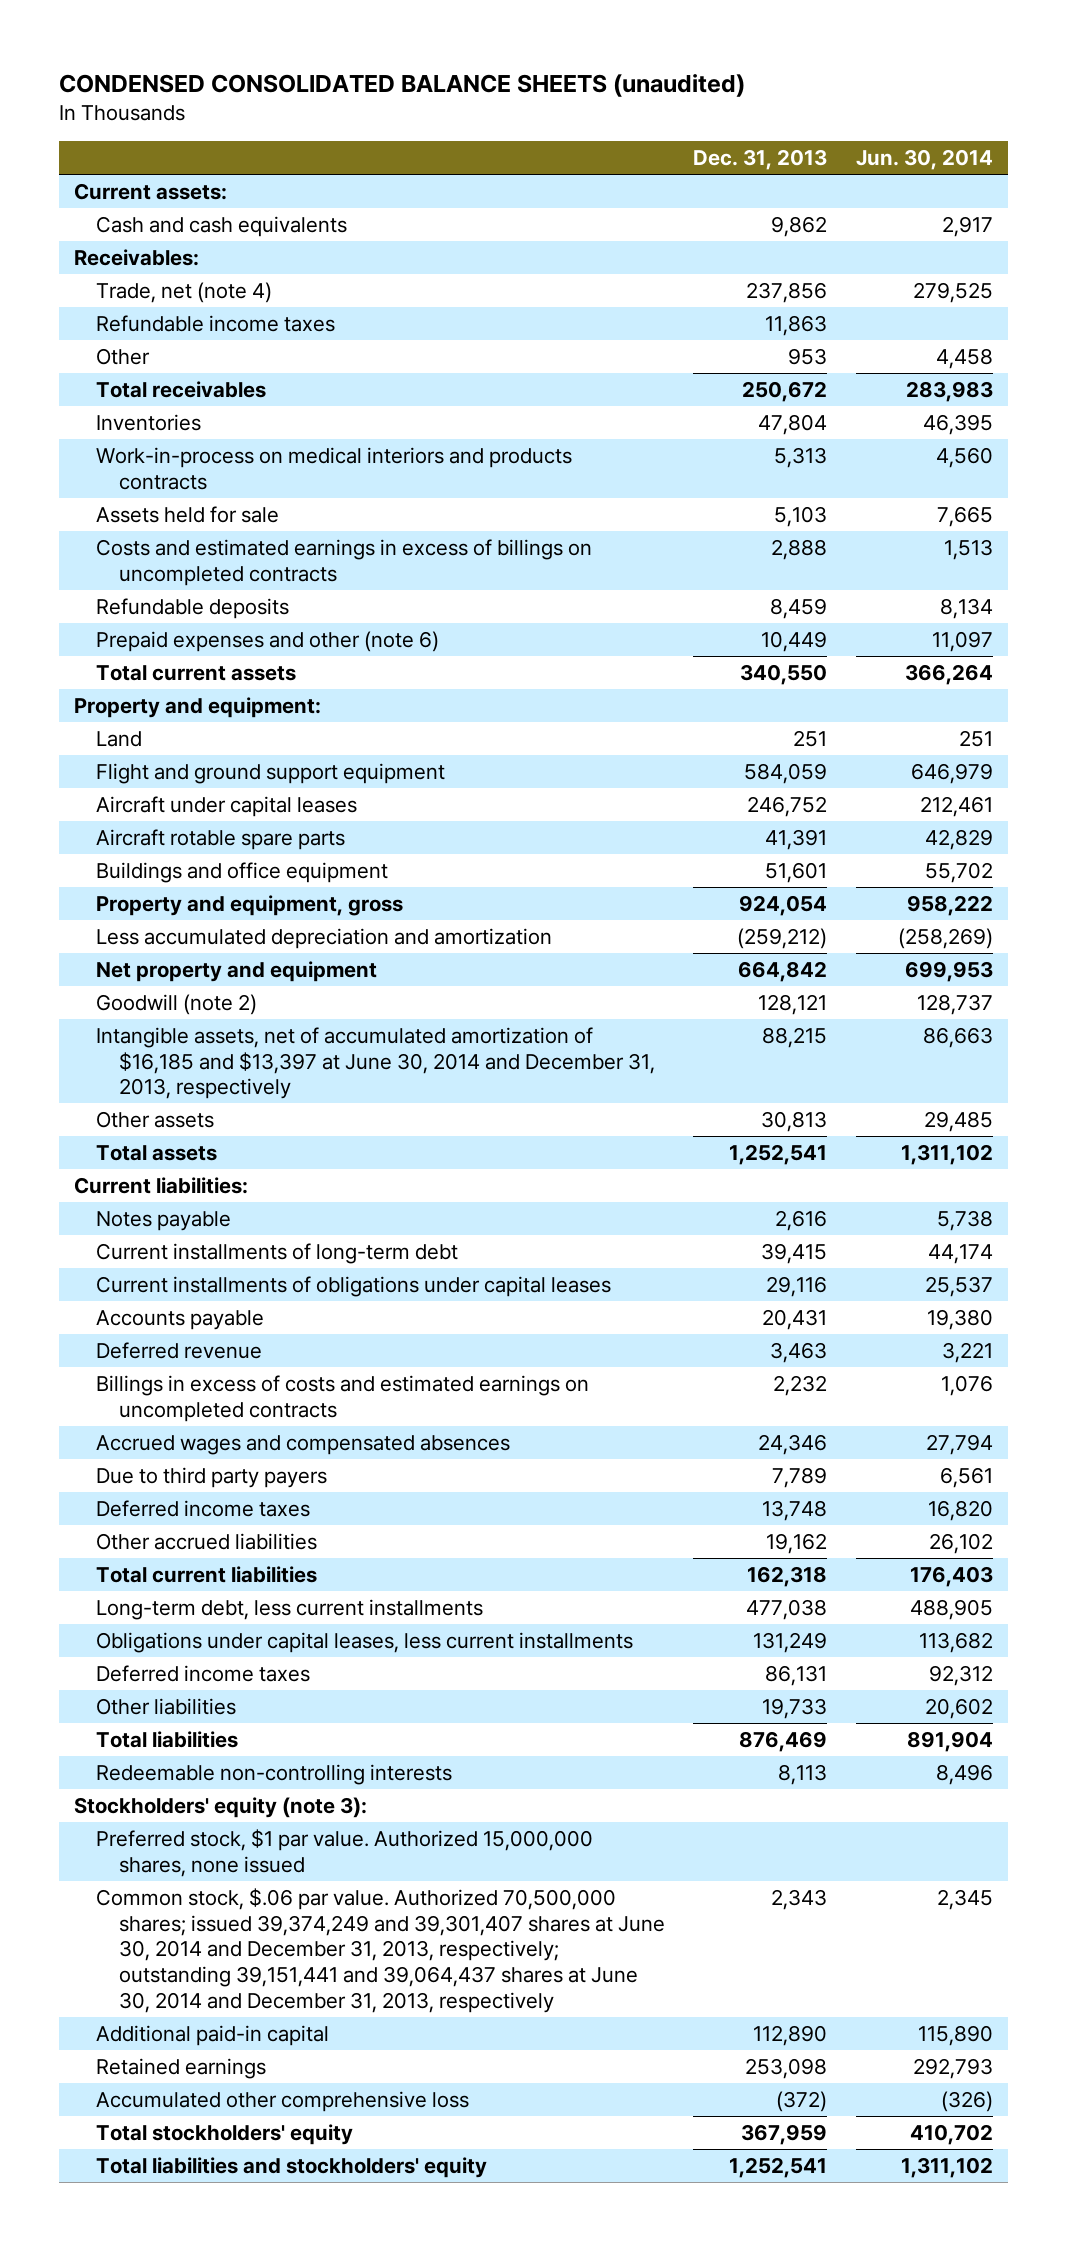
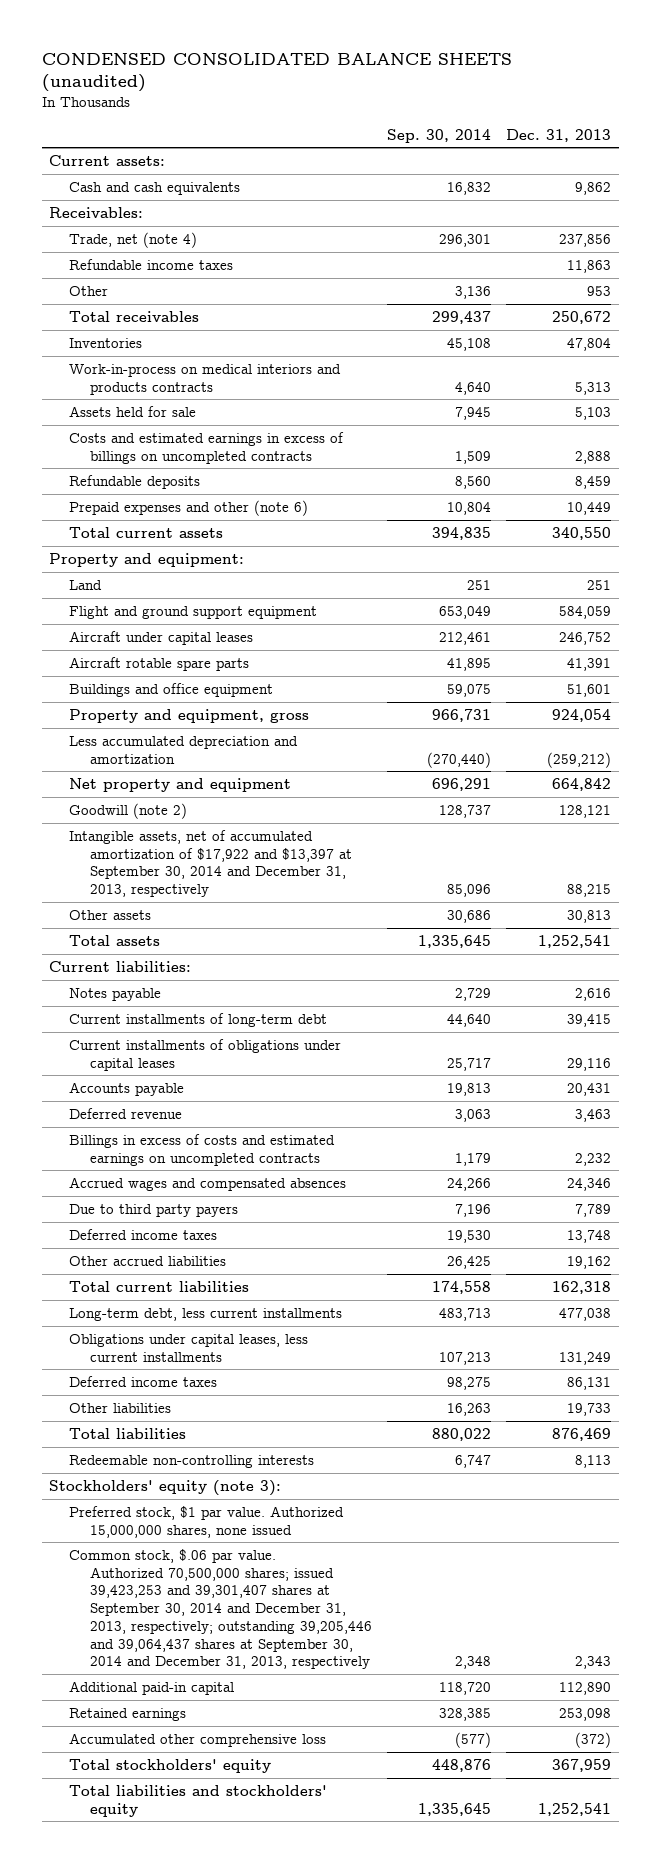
- | Dec. 31, 2013 | Jun. 30, 2014
+ | Sep. 30, 2014 | Dec. 31, 2013
- Intangible assets, net of accumulated amortization of $16,185 and $13,397 at June 30, 2014 and December 31, 2013, respectively | 88,215 | 86,663
+ Intangible assets, net of accumulated amortization of $17,922 and $13,397 at September 30, 2014 and December 31, 2013, respectively | 85,096 | 88,215
- Common stock, $.06 par value. Authorized 70,500,000 shares; issued 39,374,249 and 39,301,407 shares at June 30, 2014 and December 31, 2013, respectively; outstanding 39,151,441 and 39,064,437 shares at June 30, 2014 and December 31, 2013, respectively | 2,343 | 2,345
+ Common stock, $.06 par value. Authorized 70,500,000 shares; issued 39,423,253 and 39,301,407 shares at September 30, 2014 and December 31, 2013, respectively; outstanding 39,205,446 and 39,064,437 shares at September 30, 2014 and December 31, 2013, respectively | 2,348 | 2,343

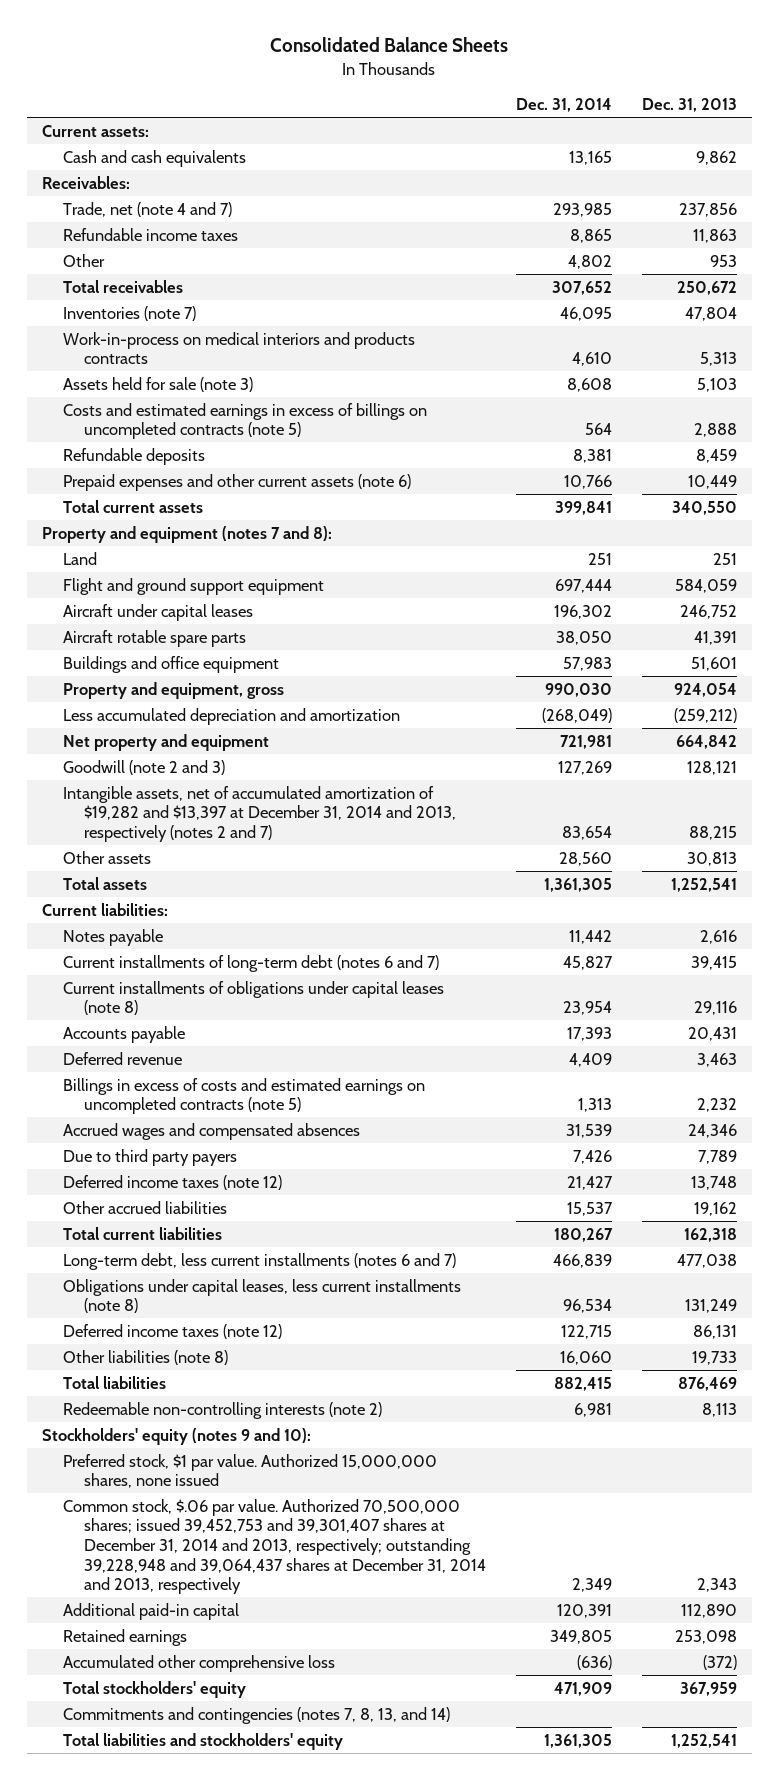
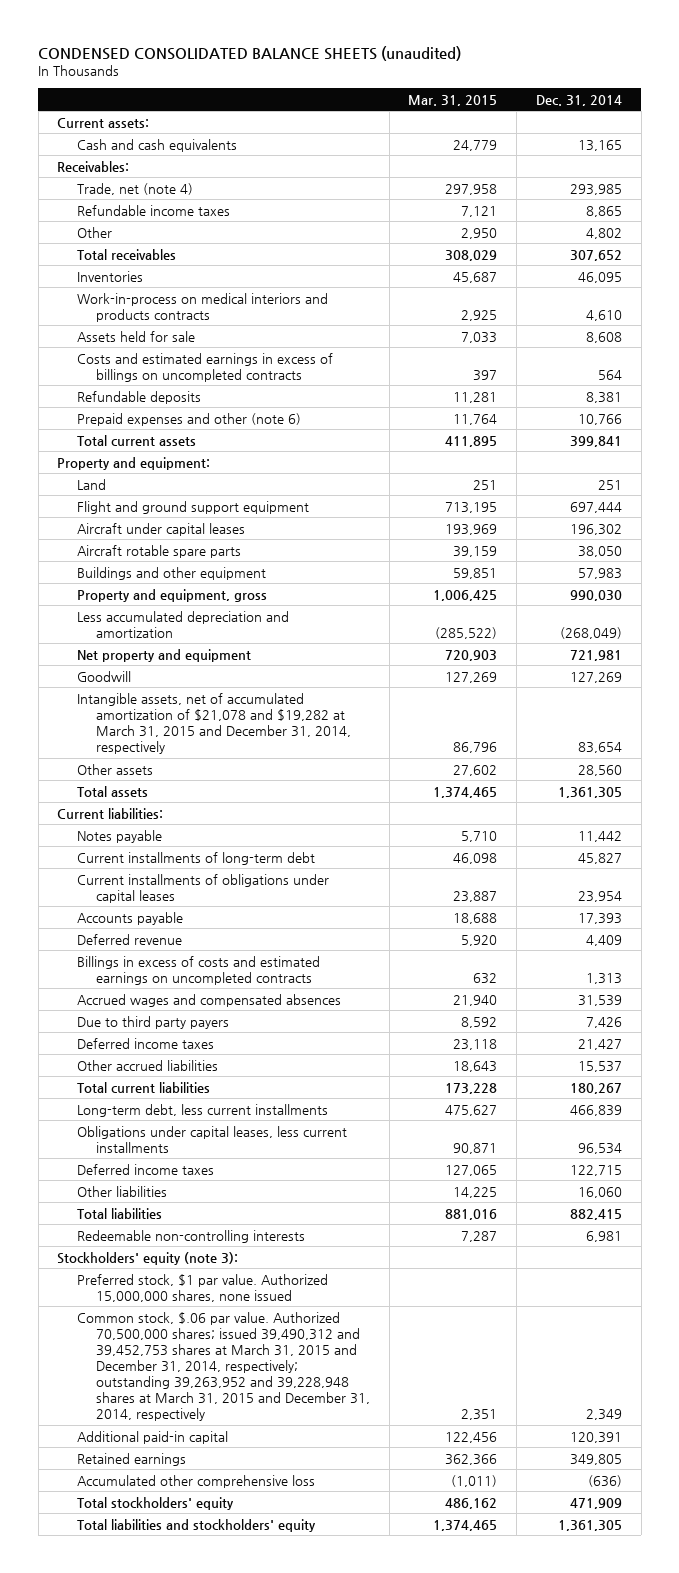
- Consolidated Balance Sheets
+ CONDENSED CONSOLIDATED BALANCE SHEETS (unaudited)
- | Dec. 31, 2014 | Dec. 31, 2013
+ | Mar. 31, 2015 | Dec. 31, 2014
- Trade, net (note 4 and 7) | 293,985 | 237,856
+ Trade, net (note 4) | 297,958 | 293,985
- Inventories (note 7) | 46,095 | 47,804
+ Inventories | 45,687 | 46,095
- Assets held for sale (note 3) | 8,608 | 5,103
- Costs and estimated earnings in excess of billings on uncompleted contracts (note 5) | 564 | 2,888
+ Assets held for sale | 7,033 | 8,608
+ Costs and estimated earnings in excess of billings on uncompleted contracts | 397 | 564
- Prepaid expenses and other current assets (note 6) | 10,766 | 10,449
+ Prepaid expenses and other (note 6) | 11,764 | 10,766
- Property and equipment (notes 7 and 8):
+ Property and equipment:
- Buildings and office equipment | 57,983 | 51,601
+ Buildings and other equipment | 59,851 | 57,983
- Goodwill (note 2 and 3) | 127,269 | 128,121
- Intangible assets, net of accumulated amortization of $19,282 and $13,397 at December 31, 2014 and 2013, respectively (notes 2 and 7) | 83,654 | 88,215
+ Goodwill | 127,269 | 127,269
+ Intangible assets, net of accumulated amortization of $21,078 and $19,282 at March 31, 2015 and December 31, 2014, respectively | 86,796 | 83,654
- Current installments of long-term debt (notes 6 and 7) | 45,827 | 39,415
- Current installments of obligations under capital leases (note 8) | 23,954 | 29,116
+ Current installments of long-term debt | 46,098 | 45,827
+ Current installments of obligations under capital leases | 23,887 | 23,954
- Billings in excess of costs and estimated earnings on uncompleted contracts (note 5) | 1,313 | 2,232
+ Billings in excess of costs and estimated earnings on uncompleted contracts | 632 | 1,313
- Deferred income taxes (note 12) | 21,427 | 13,748
+ Deferred income taxes | 23,118 | 21,427
- Long-term debt, less current installments (notes 6 and 7) | 466,839 | 477,038
- Obligations under capital leases, less current installments (note 8) | 96,534 | 131,249
- Deferred income taxes (note 12) | 122,715 | 86,131
- Other liabilities (note 8) | 16,060 | 19,733
+ Long-term debt, less current installments | 475,627 | 466,839
+ Obligations under capital leases, less current installments | 90,871 | 96,534
+ Deferred income taxes | 127,065 | 122,715
+ Other liabilities | 14,225 | 16,060
- Redeemable non-controlling interests (note 2) | 6,981 | 8,113
- Stockholders' equity (notes 9 and 10):
+ Redeemable non-controlling interests | 7,287 | 6,981
+ Stockholders' equity (note 3):
- Common stock, $.06 par value. Authorized 70,500,000 shares; issued 39,452,753 and 39,301,407 shares at December 31, 2014 and 2013, respectively; outstanding 39,228,948 and 39,064,437 shares at December 31, 2014 and 2013, respectively | 2,349 | 2,343
+ Common stock, $.06 par value. Authorized 70,500,000 shares; issued 39,490,312 and 39,452,753 shares at March 31, 2015 and December 31, 2014, respectively; outstanding 39,263,952 and 39,228,948 shares at March 31, 2015 and December 31, 2014, respectively | 2,351 | 2,349
- Commitments and contingencies (notes 7, 8, 13, and 14)

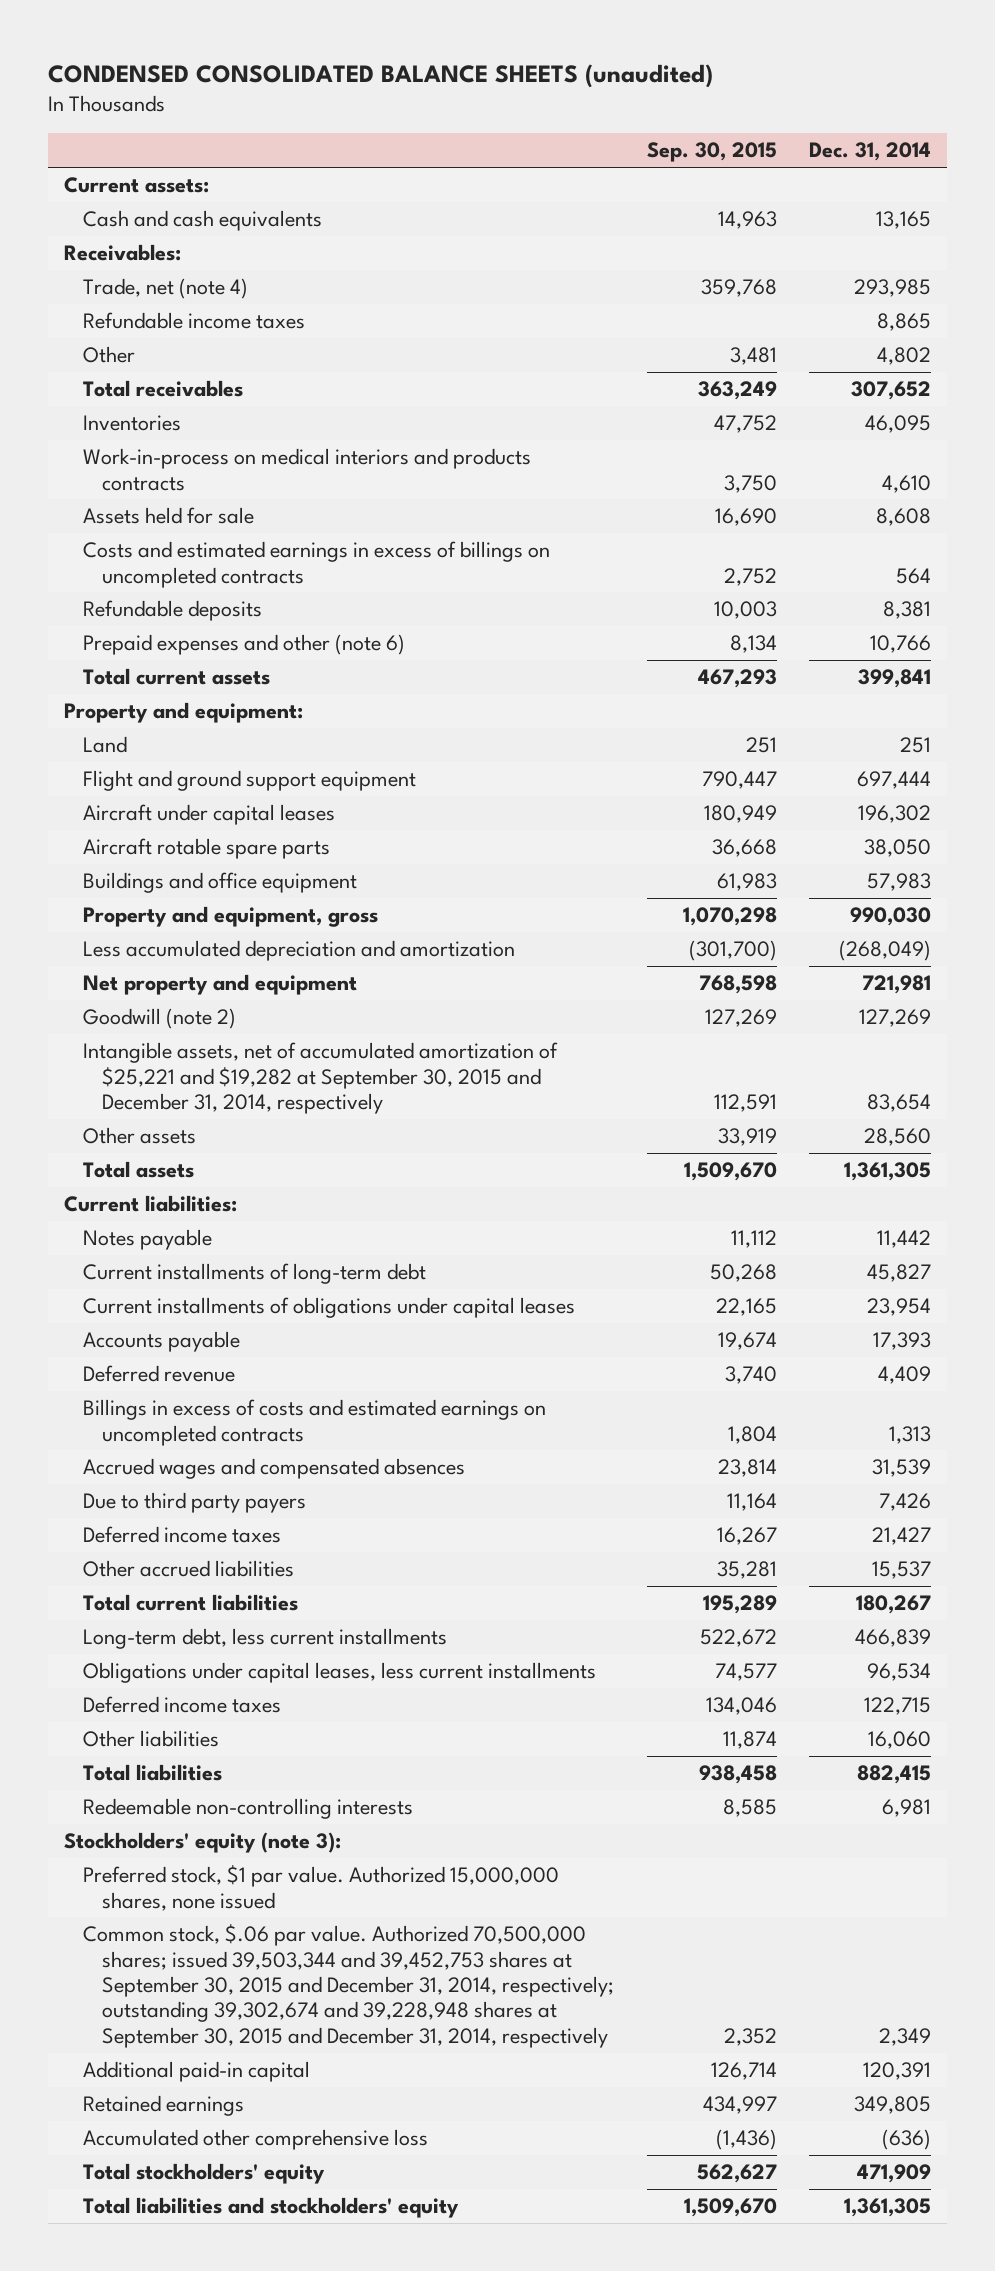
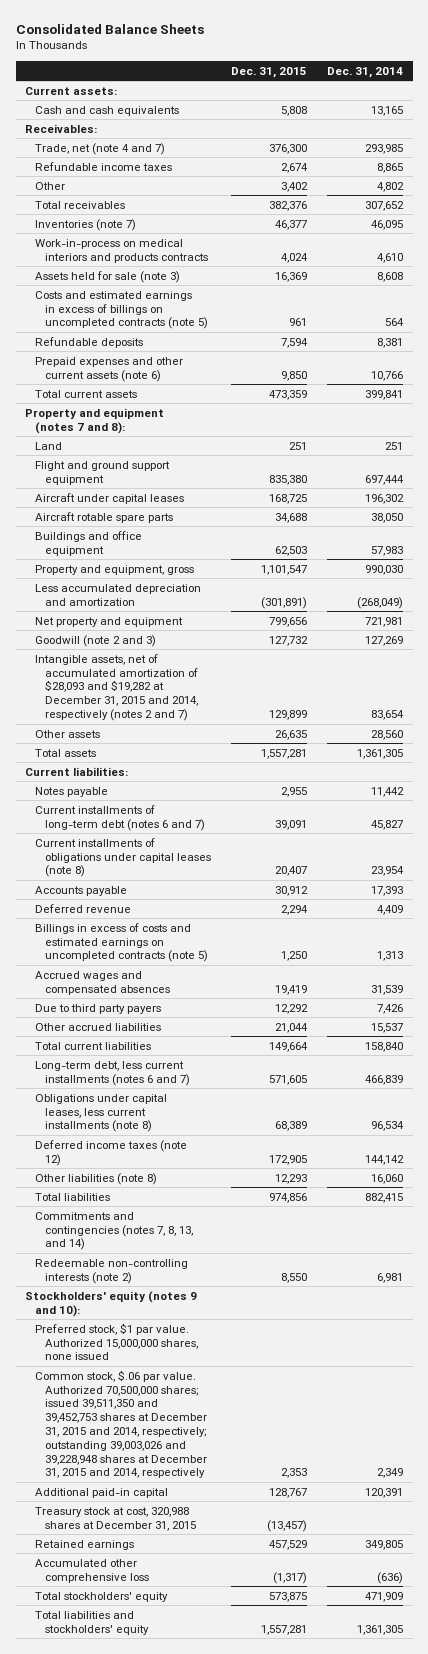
- CONDENSED CONSOLIDATED BALANCE SHEETS (unaudited)
+ Consolidated Balance Sheets
- | Sep. 30, 2015 | Dec. 31, 2014
+ | Dec. 31, 2015 | Dec. 31, 2014
- Trade, net (note 4) | 359,768 | 293,985
+ Trade, net (note 4 and 7) | 376,300 | 293,985
- Inventories | 47,752 | 46,095
+ Inventories (note 7) | 46,377 | 46,095
- Assets held for sale | 16,690 | 8,608
- Costs and estimated earnings in excess of billings on uncompleted contracts | 2,752 | 564
+ Assets held for sale (note 3) | 16,369 | 8,608
+ Costs and estimated earnings in excess of billings on uncompleted contracts (note 5) | 961 | 564
- Prepaid expenses and other (note 6) | 8,134 | 10,766
+ Prepaid expenses and other current assets (note 6) | 9,850 | 10,766
- Property and equipment:
+ Property and equipment (notes 7 and 8):
- Goodwill (note 2) | 127,269 | 127,269
- Intangible assets, net of accumulated amortization of $25,221 and $19,282 at September 30, 2015 and December 31, 2014, respectively | 112,591 | 83,654
+ Goodwill (note 2 and 3) | 127,732 | 127,269
+ Intangible assets, net of accumulated amortization of $28,093 and $19,282 at December 31, 2015 and 2014, respectively (notes 2 and 7) | 129,899 | 83,654
- Current installments of long-term debt | 50,268 | 45,827
- Current installments of obligations under capital leases | 22,165 | 23,954
+ Current installments of long-term debt (notes 6 and 7) | 39,091 | 45,827
+ Current installments of obligations under capital leases (note 8) | 20,407 | 23,954
- Billings in excess of costs and estimated earnings on uncompleted contracts | 1,804 | 1,313
+ Billings in excess of costs and estimated earnings on uncompleted contracts (note 5) | 1,250 | 1,313
- Deferred income taxes | 16,267 | 21,427
- Total current liabilities | 195,289 | 180,267
- Long-term debt, less current installments | 522,672 | 466,839
- Obligations under capital leases, less current installments | 74,577 | 96,534
- Deferred income taxes | 134,046 | 122,715
- Other liabilities | 11,874 | 16,060
+ Total current liabilities | 149,664 | 158,840
+ Long-term debt, less current installments (notes 6 and 7) | 571,605 | 466,839
+ Obligations under capital leases, less current installments (note 8) | 68,389 | 96,534
+ Deferred income taxes (note 12) | 172,905 | 144,142
+ Other liabilities (note 8) | 12,293 | 16,060
- Redeemable non-controlling interests | 8,585 | 6,981
- Stockholders' equity (note 3):
+ Commitments and contingencies (notes 7, 8, 13, and 14)
+ Redeemable non-controlling interests (note 2) | 8,550 | 6,981
+ Stockholders' equity (notes 9 and 10):
- Common stock, $.06 par value. Authorized 70,500,000 shares; issued 39,503,344 and 39,452,753 shares at September 30, 2015 and December 31, 2014, respectively; outstanding 39,302,674 and 39,228,948 shares at September 30, 2015 and December 31, 2014, respectively | 2,352 | 2,349
+ Common stock, $.06 par value. Authorized 70,500,000 shares; issued 39,511,350 and 39,452,753 shares at December 31, 2015 and 2014, respectively; outstanding 39,003,026 and 39,228,948 shares at December 31, 2015 and 2014, respectively | 2,353 | 2,349
+ Treasury stock at cost, 320,988 shares at December 31, 2015 | (13,457) |

